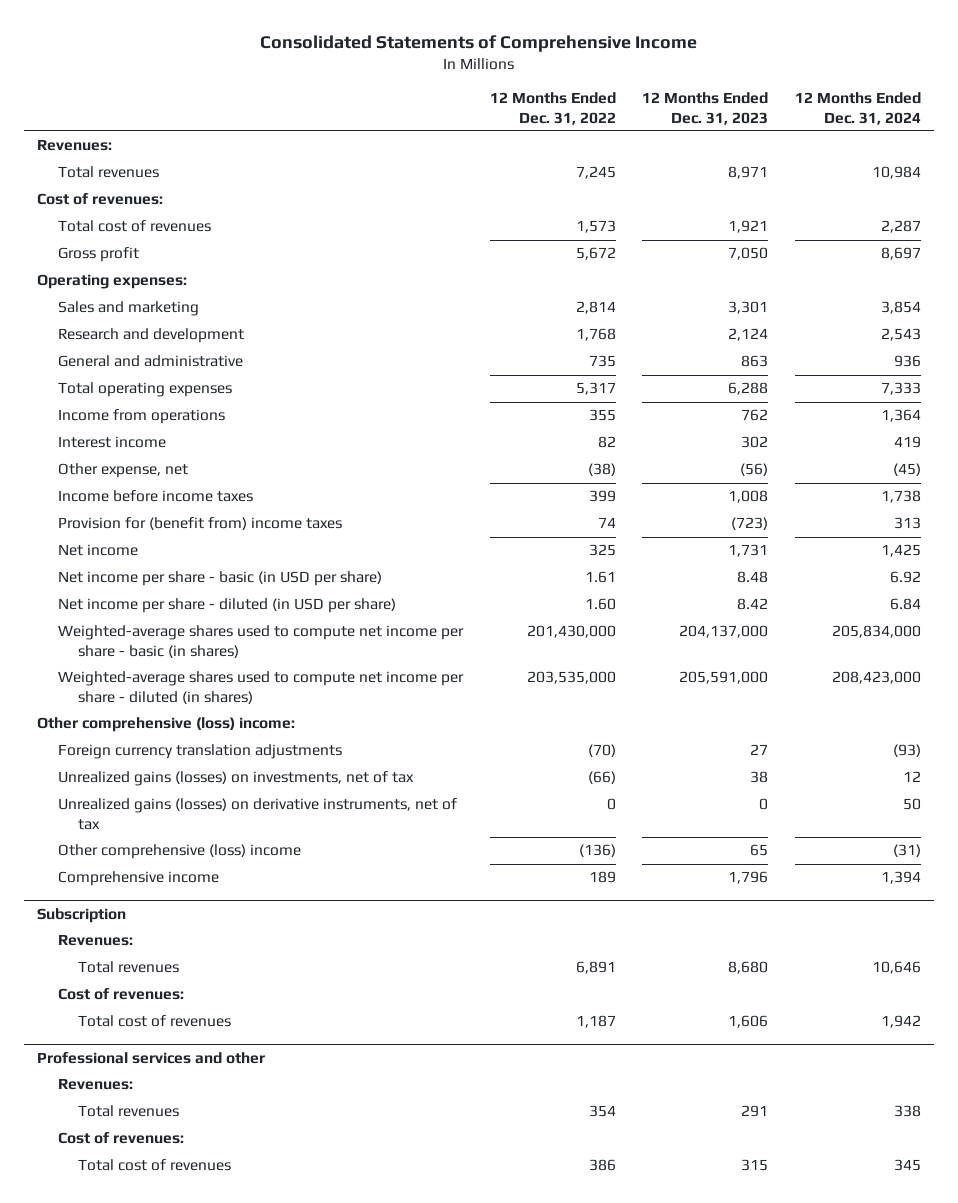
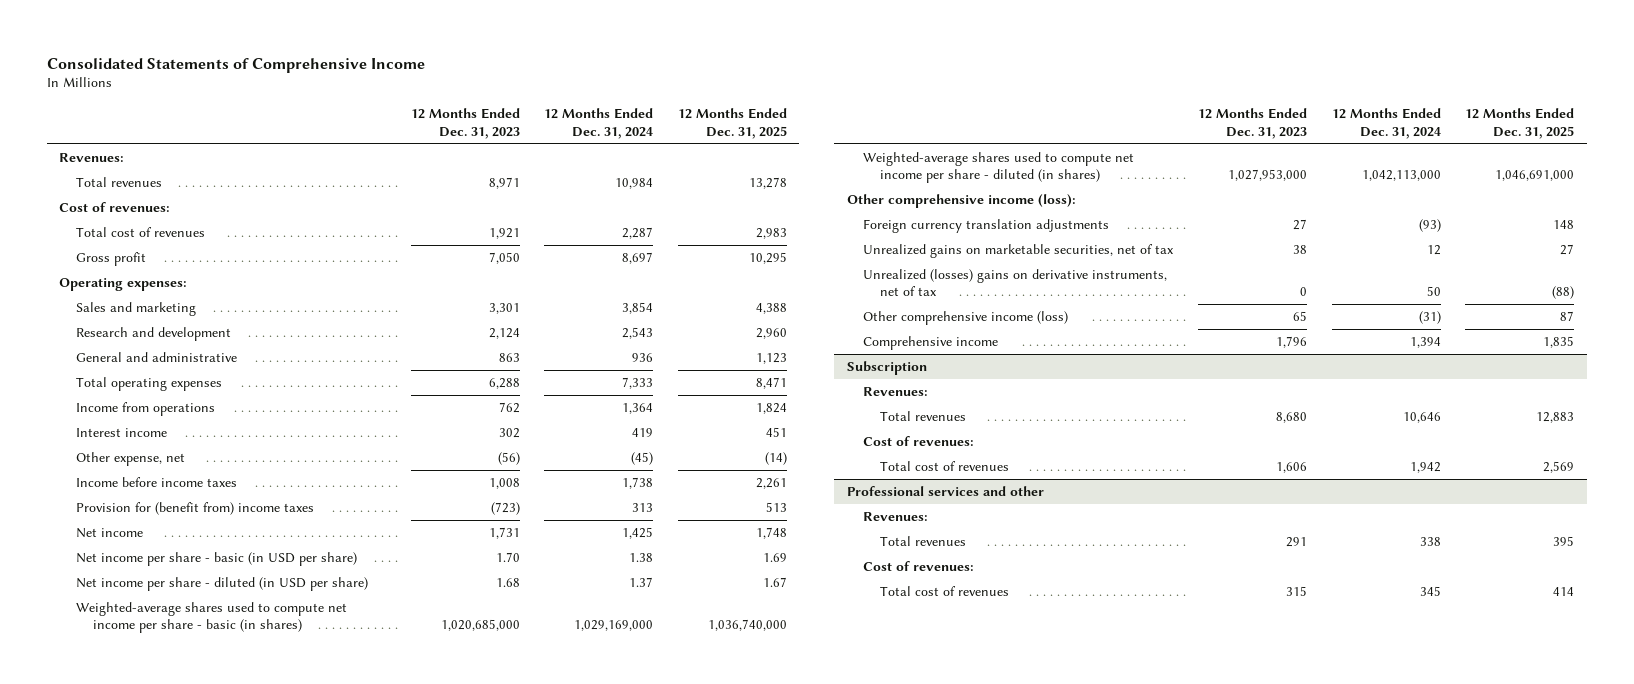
- | 12 Months Ended Dec. 31, 2022 | 12 Months Ended Dec. 31, 2023 | 12 Months Ended Dec. 31, 2024
+ | 12 Months Ended Dec. 31, 2023 | 12 Months Ended Dec. 31, 2024 | 12 Months Ended Dec. 31, 2025
- Net income per share - basic (in USD per share) | 1.61 | 8.48 | 6.92
- Net income per share - diluted (in USD per share) | 1.60 | 8.42 | 6.84
- Weighted-average shares used to compute net income per share - basic (in shares) | 201,430,000 | 204,137,000 | 205,834,000
- Weighted-average shares used to compute net income per share - diluted (in shares) | 203,535,000 | 205,591,000 | 208,423,000
- Other comprehensive (loss) income:
+ Net income per share - basic (in USD per share) | 1.70 | 1.38 | 1.69
+ Net income per share - diluted (in USD per share) | 1.68 | 1.37 | 1.67
+ Weighted-average shares used to compute net income per share - basic (in shares) | 1,020,685,000 | 1,029,169,000 | 1,036,740,000
+ Weighted-average shares used to compute net income per share - diluted (in shares) | 1,027,953,000 | 1,042,113,000 | 1,046,691,000
+ Other comprehensive income (loss):
- Unrealized gains (losses) on investments, net of tax | (66) | 38 | 12
- Unrealized gains (losses) on derivative instruments, net of tax | 0 | 0 | 50
- Other comprehensive (loss) income | (136) | 65 | (31)
+ Unrealized gains on marketable securities, net of tax | 38 | 12 | 27
+ Unrealized (losses) gains on derivative instruments, net of tax | 0 | 50 | (88)
+ Other comprehensive income (loss) | 65 | (31) | 87

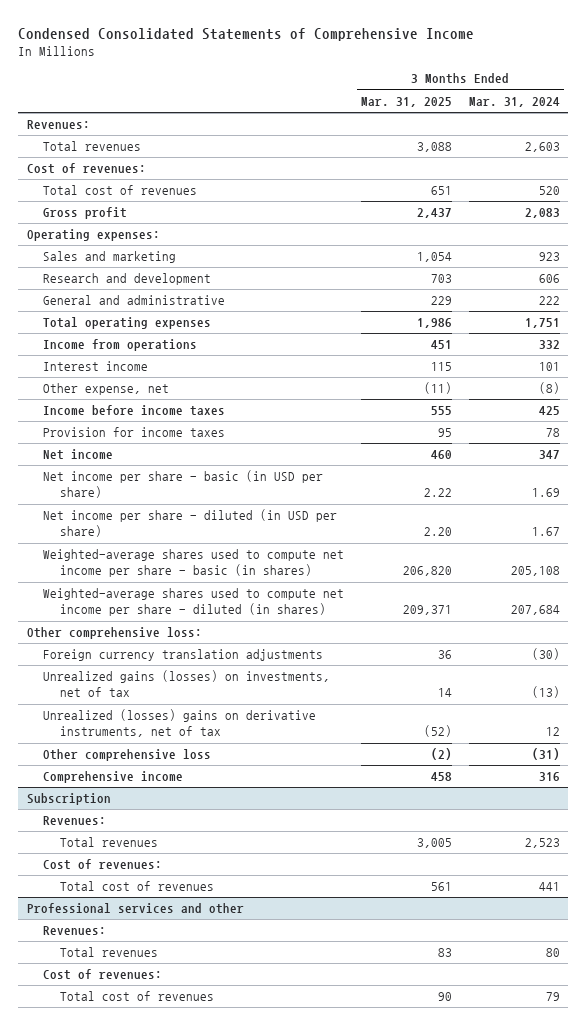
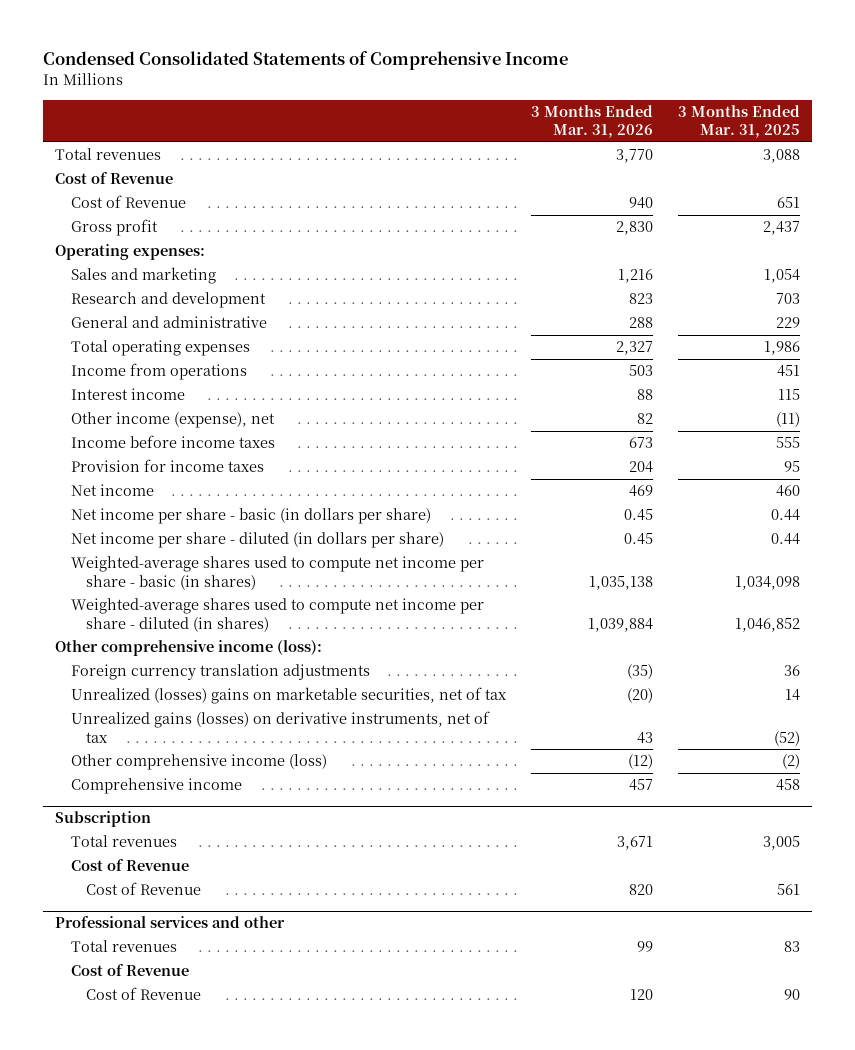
- | 3 Months Ended Mar. 31, 2025 | 3 Months Ended Mar. 31, 2024
+ | 3 Months Ended Mar. 31, 2026 | 3 Months Ended Mar. 31, 2025
- Revenues:
- Cost of revenues:
- Total cost of revenues | 651 | 520
+ Cost of Revenue
+ Cost of Revenue | 940 | 651
- Other expense, net | (11) | (8)
+ Other income (expense), net | 82 | (11)
- Net income per share - basic (in USD per share) | 2.22 | 1.69
- Net income per share - diluted (in USD per share) | 2.20 | 1.67
- Weighted-average shares used to compute net income per share - basic (in shares) | 206,820 | 205,108
- Weighted-average shares used to compute net income per share - diluted (in shares) | 209,371 | 207,684
- Other comprehensive loss:
+ Net income per share - basic (in dollars per share) | 0.45 | 0.44
+ Net income per share - diluted (in dollars per share) | 0.45 | 0.44
+ Weighted-average shares used to compute net income per share - basic (in shares) | 1,035,138 | 1,034,098
+ Weighted-average shares used to compute net income per share - diluted (in shares) | 1,039,884 | 1,046,852
+ Other comprehensive income (loss):
- Unrealized gains (losses) on investments, net of tax | 14 | (13)
- Unrealized (losses) gains on derivative instruments, net of tax | (52) | 12
- Other comprehensive loss | (2) | (31)
+ Unrealized (losses) gains on marketable securities, net of tax | (20) | 14
+ Unrealized gains (losses) on derivative instruments, net of tax | 43 | (52)
+ Other comprehensive income (loss) | (12) | (2)
@ Subscription
- Revenues:
- Cost of revenues:
- Total cost of revenues | 561 | 441
+ Cost of Revenue
+ Cost of Revenue | 820 | 561
@ Professional services and other
- Revenues:
- Cost of revenues:
- Total cost of revenues | 90 | 79
+ Cost of Revenue
+ Cost of Revenue | 120 | 90

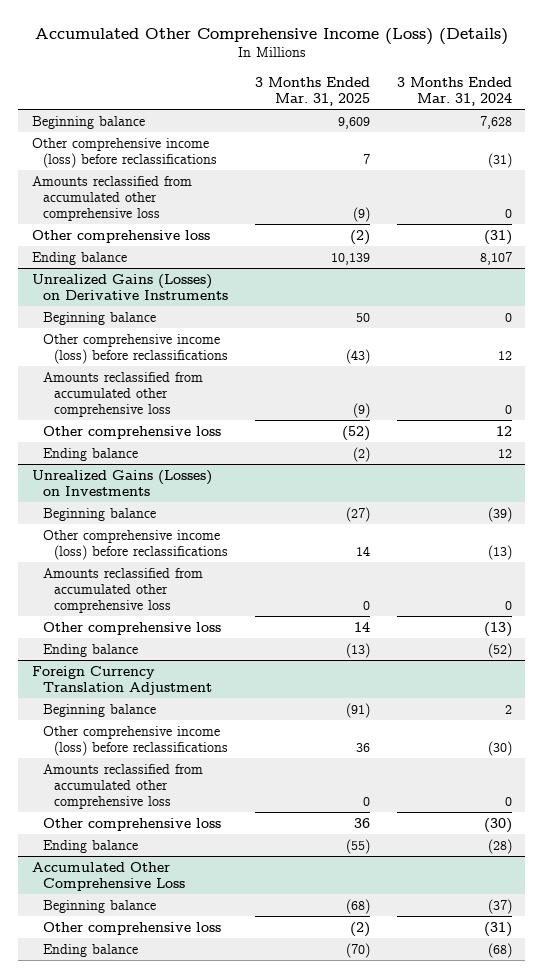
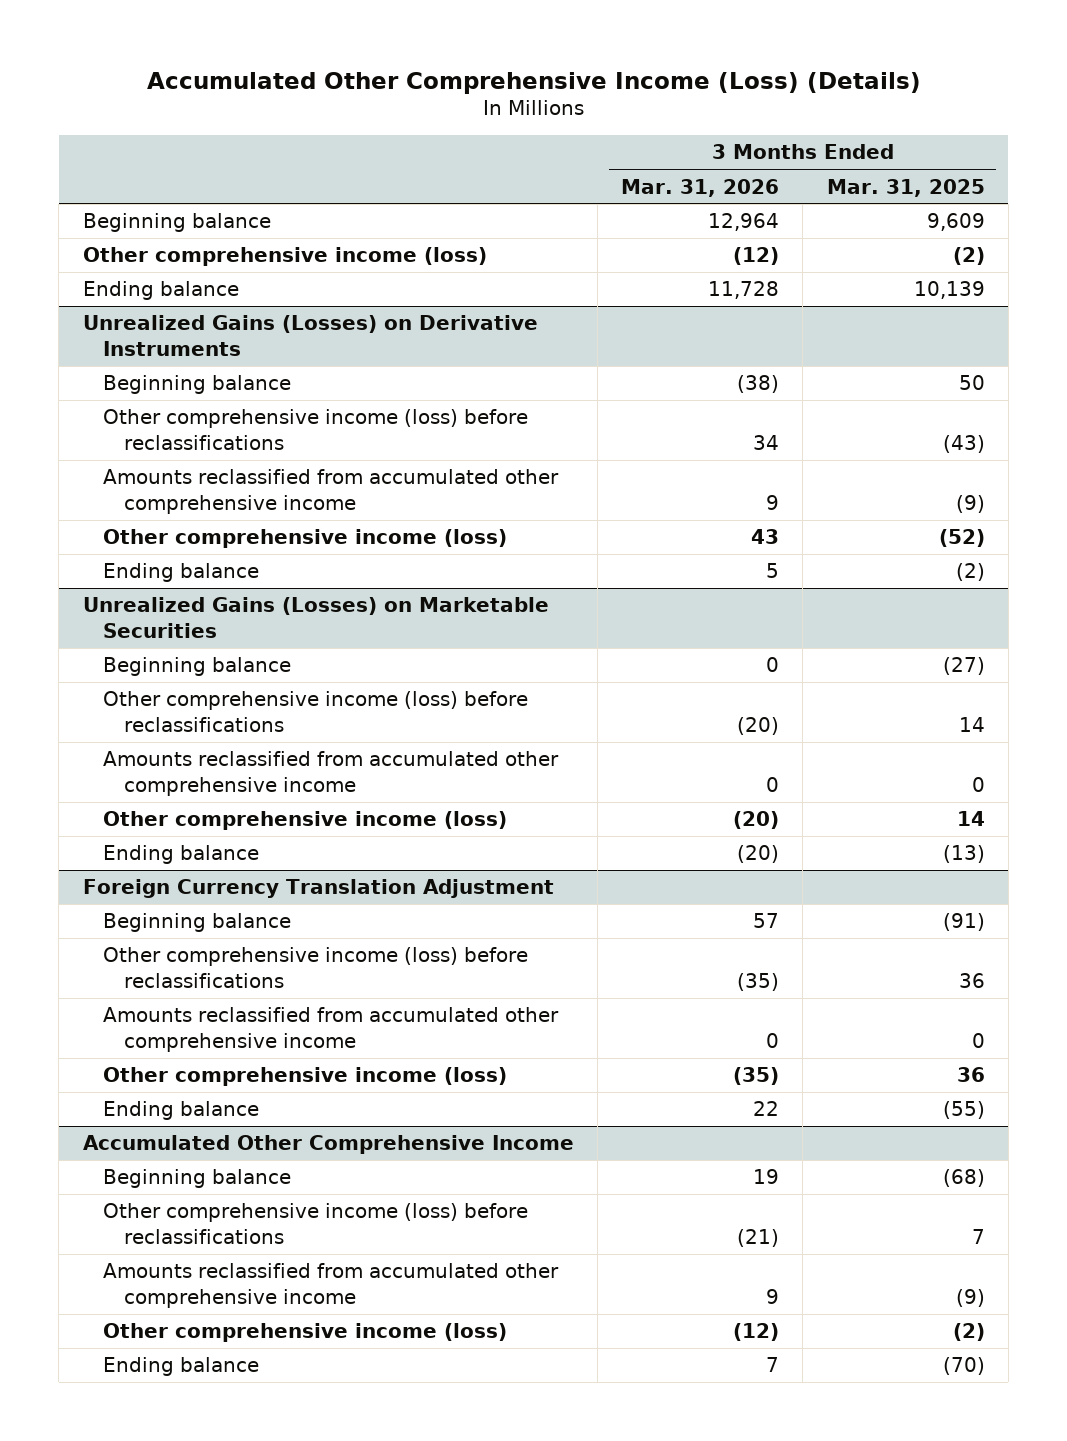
- | 3 Months Ended Mar. 31, 2025 | 3 Months Ended Mar. 31, 2024
+ | 3 Months Ended Mar. 31, 2026 | 3 Months Ended Mar. 31, 2025
- Other comprehensive income (loss) before reclassifications | 7 | (31)
- Amounts reclassified from accumulated other comprehensive loss | (9) | 0
- Other comprehensive loss | (2) | (31)
+ Other comprehensive income (loss) | (12) | (2)
@ Unrealized Gains (Losses) on Derivative Instruments
- Amounts reclassified from accumulated other comprehensive loss | (9) | 0
- Other comprehensive loss | (52) | 12
+ Amounts reclassified from accumulated other comprehensive income | 9 | (9)
+ Other comprehensive income (loss) | 43 | (52)
- Unrealized Gains (Losses) on Investments
+ Unrealized Gains (Losses) on Marketable Securities
- Amounts reclassified from accumulated other comprehensive loss | 0 | 0
- Other comprehensive loss | 14 | (13)
+ Amounts reclassified from accumulated other comprehensive income | 0 | 0
+ Other comprehensive income (loss) | (20) | 14
@ Foreign Currency Translation Adjustment
- Amounts reclassified from accumulated other comprehensive loss | 0 | 0
- Other comprehensive loss | 36 | (30)
+ Amounts reclassified from accumulated other comprehensive income | 0 | 0
+ Other comprehensive income (loss) | (35) | 36
- Accumulated Other Comprehensive Loss
+ Accumulated Other Comprehensive Income
- Other comprehensive loss | (2) | (31)
+ Other comprehensive income (loss) before reclassifications | (21) | 7
+ Amounts reclassified from accumulated other comprehensive income | 9 | (9)
+ Other comprehensive income (loss) | (12) | (2)

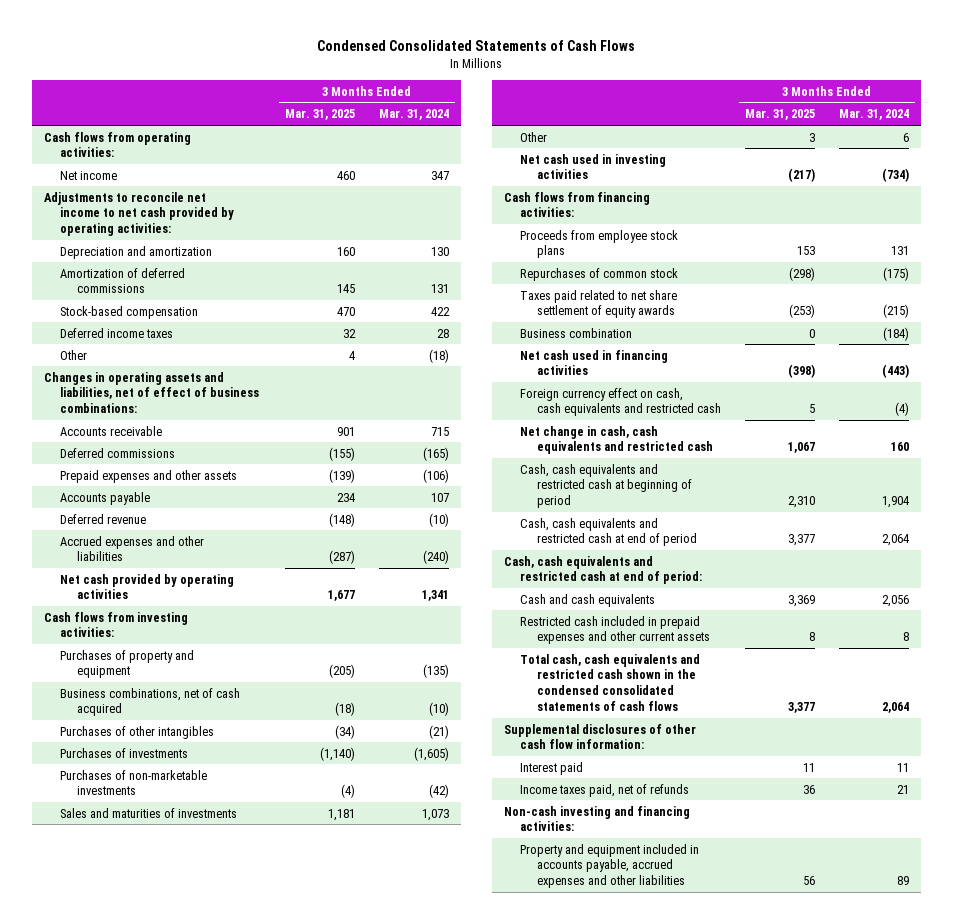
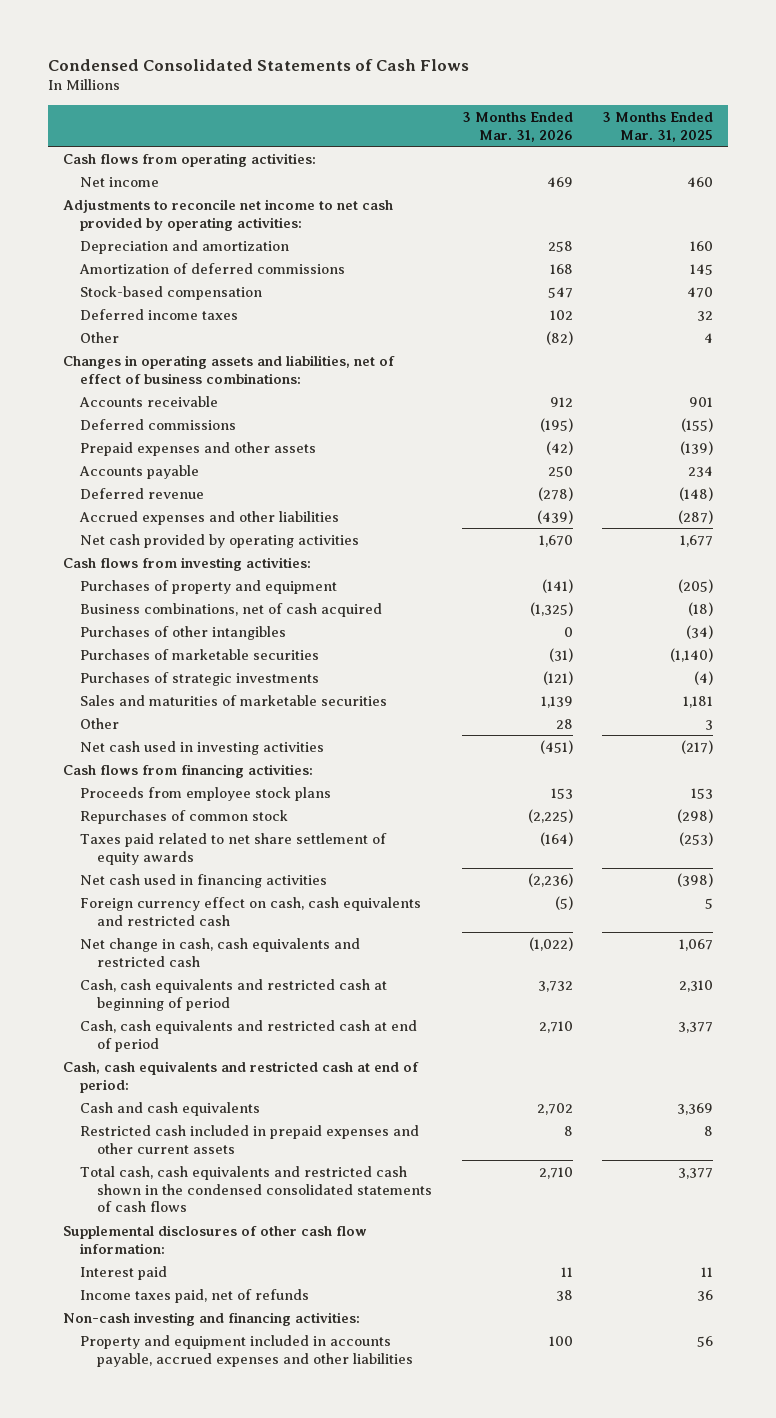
- | 3 Months Ended Mar. 31, 2025 | 3 Months Ended Mar. 31, 2024
+ | 3 Months Ended Mar. 31, 2026 | 3 Months Ended Mar. 31, 2025
- Purchases of investments | (1,140) | (1,605)
- Purchases of non-marketable investments | (4) | (42)
- Sales and maturities of investments | 1,181 | 1,073
+ Purchases of marketable securities | (31) | (1,140)
+ Purchases of strategic investments | (121) | (4)
+ Sales and maturities of marketable securities | 1,139 | 1,181
- Business combination | 0 | (184)

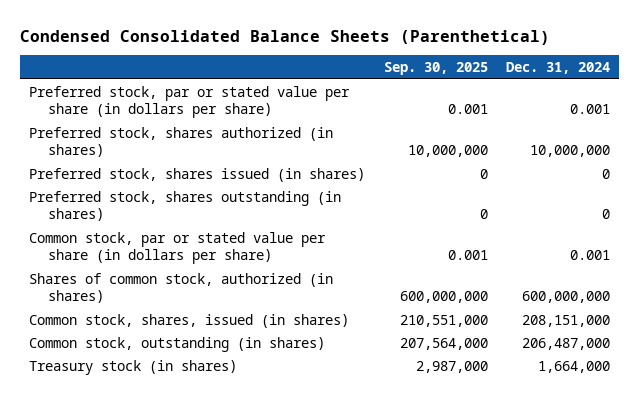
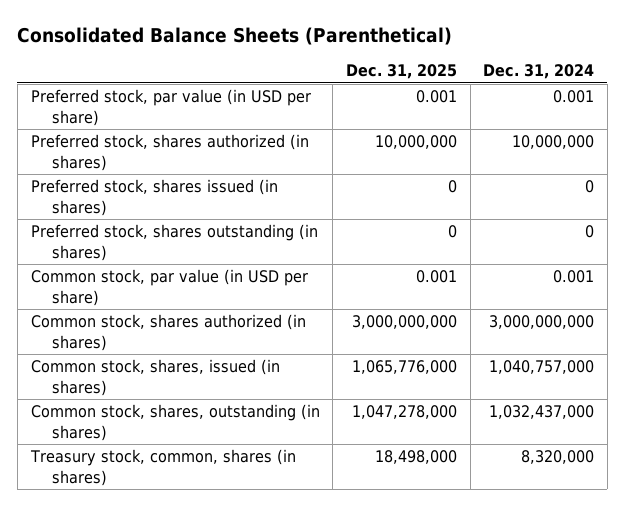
- Condensed Consolidated Balance Sheets (Parenthetical)
+ Consolidated Balance Sheets (Parenthetical)
- | Sep. 30, 2025 | Dec. 31, 2024
+ | Dec. 31, 2025 | Dec. 31, 2024
- Preferred stock, par or stated value per share (in dollars per share) | 0.001 | 0.001
+ Preferred stock, par value (in USD per share) | 0.001 | 0.001
- Common stock, par or stated value per share (in dollars per share) | 0.001 | 0.001
- Shares of common stock, authorized (in shares) | 600,000,000 | 600,000,000
- Common stock, shares, issued (in shares) | 210,551,000 | 208,151,000
- Common stock, outstanding (in shares) | 207,564,000 | 206,487,000
- Treasury stock (in shares) | 2,987,000 | 1,664,000
+ Common stock, par value (in USD per share) | 0.001 | 0.001
+ Common stock, shares authorized (in shares) | 3,000,000,000 | 3,000,000,000
+ Common stock, shares, issued (in shares) | 1,065,776,000 | 1,040,757,000
+ Common stock, shares, outstanding (in shares) | 1,047,278,000 | 1,032,437,000
+ Treasury stock, common, shares (in shares) | 18,498,000 | 8,320,000

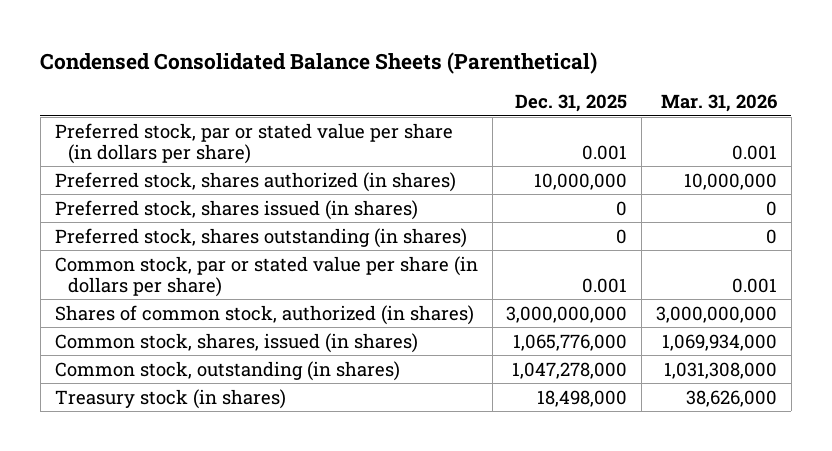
- Consolidated Balance Sheets (Parenthetical)
+ Condensed Consolidated Balance Sheets (Parenthetical)
- | Dec. 31, 2025 | Dec. 31, 2024
+ | Dec. 31, 2025 | Mar. 31, 2026
- Preferred stock, par value (in USD per share) | 0.001 | 0.001
+ Preferred stock, par or stated value per share (in dollars per share) | 0.001 | 0.001
- Common stock, par value (in USD per share) | 0.001 | 0.001
- Common stock, shares authorized (in shares) | 3,000,000,000 | 3,000,000,000
+ Common stock, par or stated value per share (in dollars per share) | 0.001 | 0.001
+ Shares of common stock, authorized (in shares) | 3,000,000,000 | 3,000,000,000
- Common stock, shares, outstanding (in shares) | 1,047,278,000 | 1,032,437,000
- Treasury stock, common, shares (in shares) | 18,498,000 | 8,320,000
+ Common stock, outstanding (in shares) | 1,047,278,000 | 1,031,308,000
+ Treasury stock (in shares) | 18,498,000 | 38,626,000

